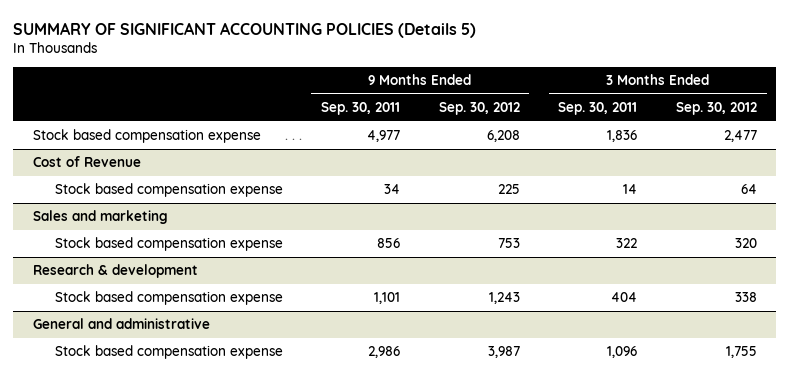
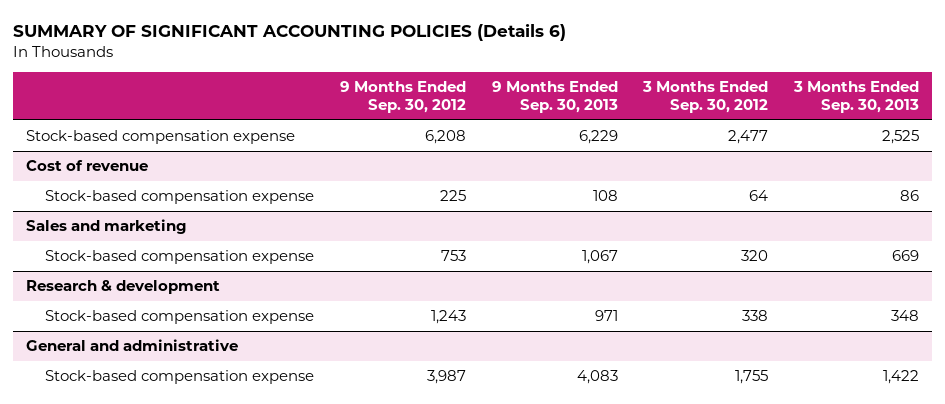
- SUMMARY OF SIGNIFICANT ACCOUNTING POLICIES (Details 5)
+ SUMMARY OF SIGNIFICANT ACCOUNTING POLICIES (Details 6)
- | 9 Months Ended Sep. 30, 2011 | 9 Months Ended Sep. 30, 2012 | 3 Months Ended Sep. 30, 2011 | 3 Months Ended Sep. 30, 2012
+ | 9 Months Ended Sep. 30, 2012 | 9 Months Ended Sep. 30, 2013 | 3 Months Ended Sep. 30, 2012 | 3 Months Ended Sep. 30, 2013
- Stock based compensation expense | 4,977 | 6,208 | 1,836 | 2,477
- Cost of Revenue
- Stock based compensation expense | 34 | 225 | 14 | 64
+ Stock-based compensation expense | 6,208 | 6,229 | 2,477 | 2,525
+ Cost of revenue
+ Stock-based compensation expense | 225 | 108 | 64 | 86
@ Sales and marketing
- Stock based compensation expense | 856 | 753 | 322 | 320
+ Stock-based compensation expense | 753 | 1,067 | 320 | 669
@ Research & development
- Stock based compensation expense | 1,101 | 1,243 | 404 | 338
+ Stock-based compensation expense | 1,243 | 971 | 338 | 348
@ General and administrative
- Stock based compensation expense | 2,986 | 3,987 | 1,096 | 1,755
+ Stock-based compensation expense | 3,987 | 4,083 | 1,755 | 1,422

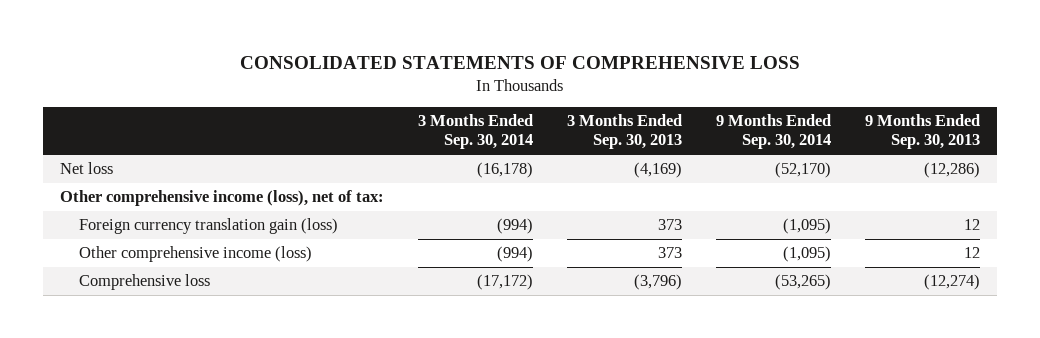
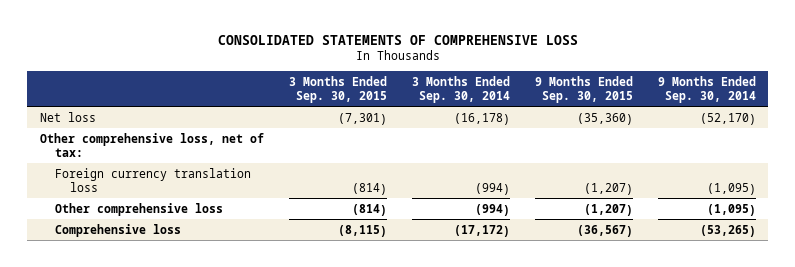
- | 3 Months Ended Sep. 30, 2014 | 3 Months Ended Sep. 30, 2013 | 9 Months Ended Sep. 30, 2014 | 9 Months Ended Sep. 30, 2013
+ | 3 Months Ended Sep. 30, 2015 | 3 Months Ended Sep. 30, 2014 | 9 Months Ended Sep. 30, 2015 | 9 Months Ended Sep. 30, 2014
- Other comprehensive income (loss), net of tax:
- Foreign currency translation gain (loss) | (994) | 373 | (1,095) | 12
- Other comprehensive income (loss) | (994) | 373 | (1,095) | 12
+ Other comprehensive loss, net of tax:
+ Foreign currency translation loss | (814) | (994) | (1,207) | (1,095)
+ Other comprehensive loss | (814) | (994) | (1,207) | (1,095)

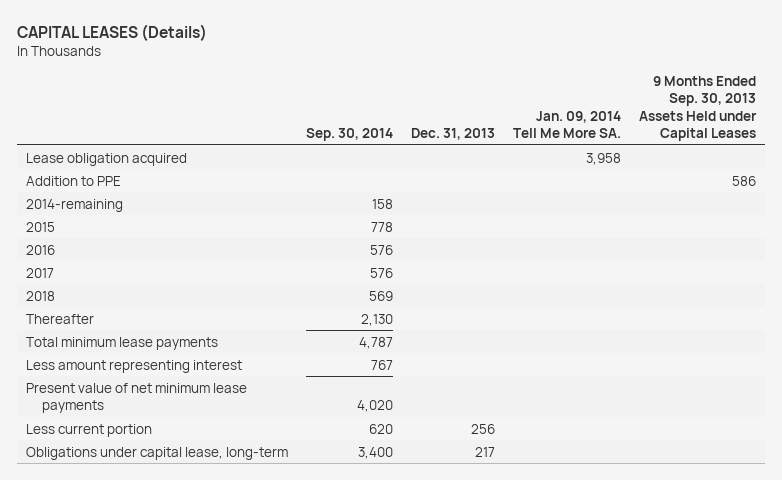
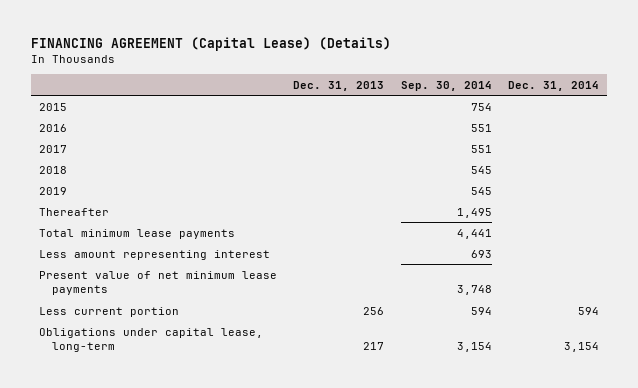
- CAPITAL LEASES (Details)
+ FINANCING AGREEMENT (Capital Lease) (Details)
- | Sep. 30, 2014 | Dec. 31, 2013 | Jan. 09, 2014 Tell Me More SA. | 9 Months Ended Sep. 30, 2013 Assets Held under Capital Leases
+ | Dec. 31, 2013 | Sep. 30, 2014 | Dec. 31, 2014
- Lease obligation acquired | | | 3,958 |
- Addition to PPE | | | | 586
- 2014-remaining | 158 | | |
- 2015 | 778 | | |
- 2016 | 576 | | |
- 2017 | 576 | | |
- 2018 | 569 | | |
- Thereafter | 2,130 | | |
- Total minimum lease payments | 4,787 | | |
- Less amount representing interest | 767 | | |
- Present value of net minimum lease payments | 4,020 | | |
- Less current portion | 620 | 256 | |
- Obligations under capital lease, long-term | 3,400 | 217 | |
+ 2015 | | 754 |
+ 2016 | | 551 |
+ 2017 | | 551 |
+ 2018 | | 545 |
+ 2019 | | 545 |
+ Thereafter | | 1,495 |
+ Total minimum lease payments | | 4,441 |
+ Less amount representing interest | | 693 |
+ Present value of net minimum lease payments | | 3,748 |
+ Less current portion | 256 | 594 | 594
+ Obligations under capital lease, long-term | 217 | 3,154 | 3,154

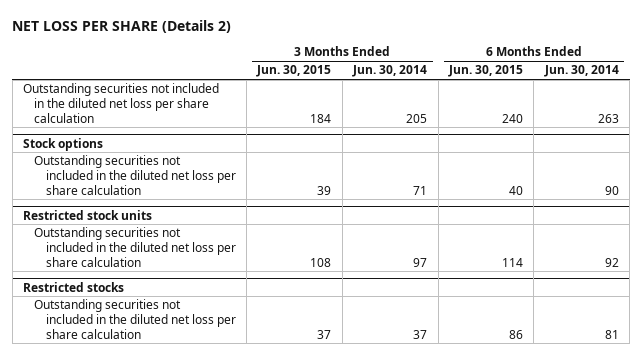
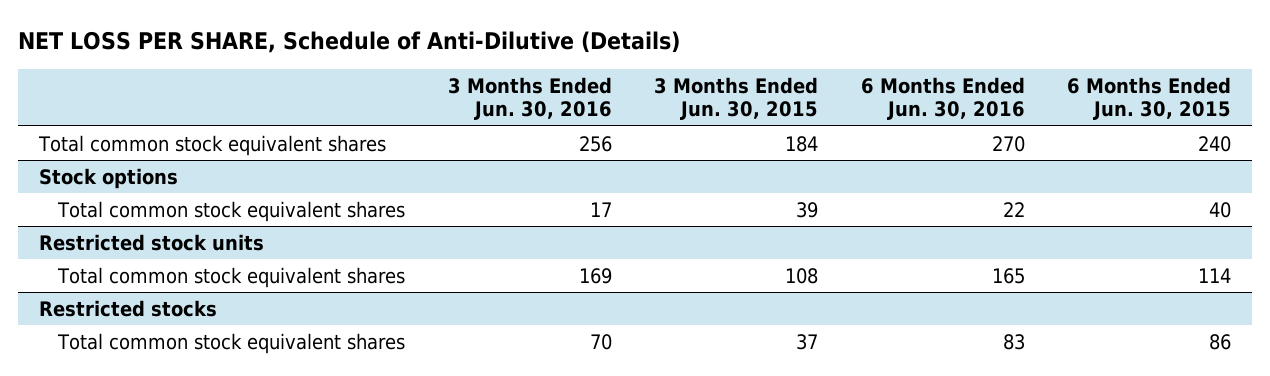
- NET LOSS PER SHARE (Details 2)
+ NET LOSS PER SHARE, Schedule of Anti-Dilutive (Details)
- | 3 Months Ended Jun. 30, 2015 | 3 Months Ended Jun. 30, 2014 | 6 Months Ended Jun. 30, 2015 | 6 Months Ended Jun. 30, 2014
+ | 3 Months Ended Jun. 30, 2016 | 3 Months Ended Jun. 30, 2015 | 6 Months Ended Jun. 30, 2016 | 6 Months Ended Jun. 30, 2015
- Outstanding securities not included in the diluted net loss per share calculation | 184 | 205 | 240 | 263
+ Total common stock equivalent shares | 256 | 184 | 270 | 240
@ Stock options
- Outstanding securities not included in the diluted net loss per share calculation | 39 | 71 | 40 | 90
+ Total common stock equivalent shares | 17 | 39 | 22 | 40
@ Restricted stock units
- Outstanding securities not included in the diluted net loss per share calculation | 108 | 97 | 114 | 92
+ Total common stock equivalent shares | 169 | 108 | 165 | 114
@ Restricted stocks
- Outstanding securities not included in the diluted net loss per share calculation | 37 | 37 | 86 | 81
+ Total common stock equivalent shares | 70 | 37 | 83 | 86

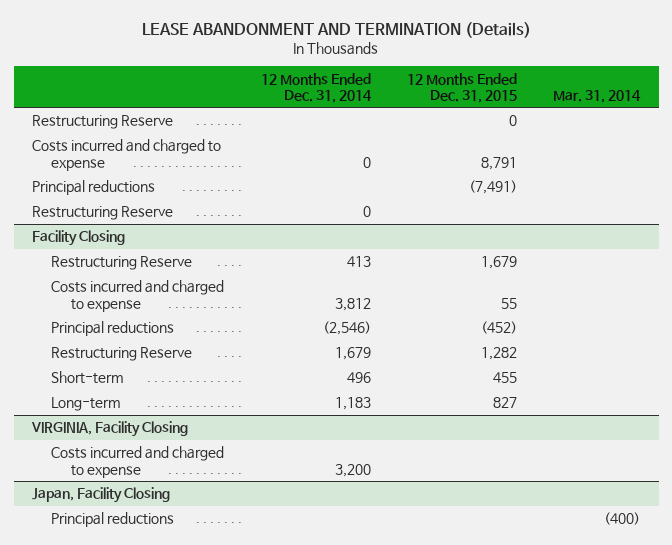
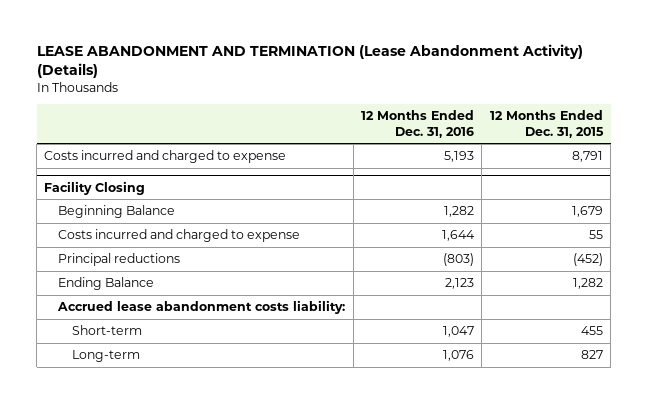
- LEASE ABANDONMENT AND TERMINATION (Details)
+ LEASE ABANDONMENT AND TERMINATION (Lease Abandonment Activity) (Details)
- | 12 Months Ended Dec. 31, 2014 | 12 Months Ended Dec. 31, 2015 | Mar. 31, 2014
+ | 12 Months Ended Dec. 31, 2016 | 12 Months Ended Dec. 31, 2015
- Restructuring Reserve | | 0 |
- Principal reductions | | (7,491) |
- Restructuring Reserve | 0 | |
@ Facility Closing
- Restructuring Reserve | 413 | 1,679 |
+ Beginning Balance | 1,282 | 1,679
- Restructuring Reserve | 1,679 | 1,282 |
+ Ending Balance | 2,123 | 1,282
+ Accrued lease abandonment costs liability:
- VIRGINIA, Facility Closing
- Costs incurred and charged to expense | 3,200 | |
- Japan, Facility Closing
- Principal reductions | | | (400)

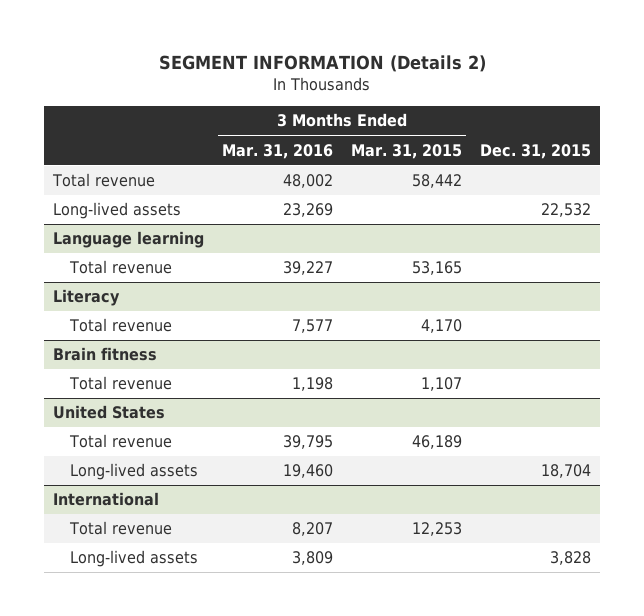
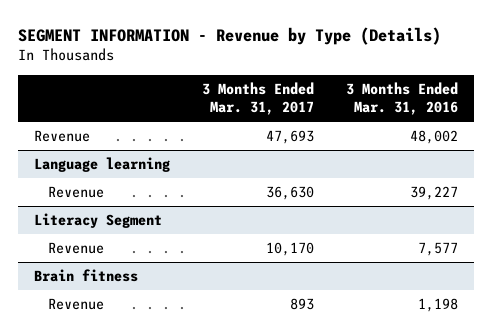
- SEGMENT INFORMATION (Details 2)
+ SEGMENT INFORMATION - Revenue by Type (Details)
- | 3 Months Ended Mar. 31, 2016 | 3 Months Ended Mar. 31, 2015 | Dec. 31, 2015
+ | 3 Months Ended Mar. 31, 2017 | 3 Months Ended Mar. 31, 2016
- Total revenue | 48,002 | 58,442 |
- Long-lived assets | 23,269 | | 22,532
+ Revenue | 47,693 | 48,002
@ Language learning
- Total revenue | 39,227 | 53,165 |
- Literacy
- Total revenue | 7,577 | 4,170 |
@ Language learning
+ Revenue | 36,630 | 39,227
+ Literacy Segment
+ Revenue | 10,170 | 7,577
@ Brain fitness
- Total revenue | 1,198 | 1,107 |
- United States
- Total revenue | 39,795 | 46,189 |
- Long-lived assets | 19,460 | | 18,704
- International
- Total revenue | 8,207 | 12,253 |
- Long-lived assets | 3,809 | | 3,828
@ Brain fitness
+ Revenue | 893 | 1,198

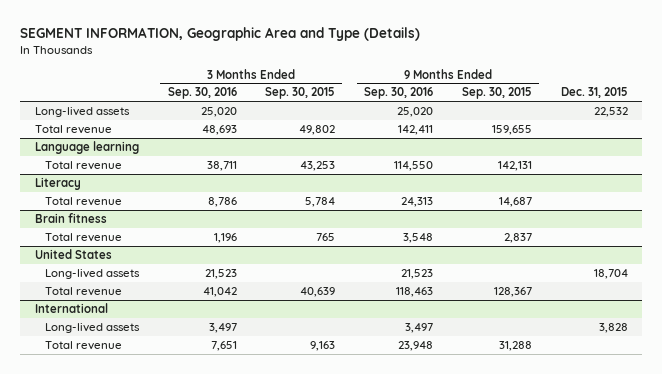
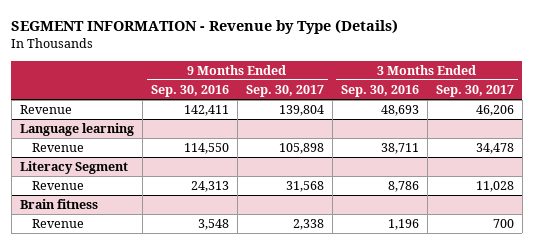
- SEGMENT INFORMATION, Geographic Area and Type (Details)
+ SEGMENT INFORMATION - Revenue by Type (Details)
- | 3 Months Ended Sep. 30, 2016 | 3 Months Ended Sep. 30, 2015 | 9 Months Ended Sep. 30, 2016 | 9 Months Ended Sep. 30, 2015 | Dec. 31, 2015
+ | 9 Months Ended Sep. 30, 2016 | 9 Months Ended Sep. 30, 2017 | 3 Months Ended Sep. 30, 2016 | 3 Months Ended Sep. 30, 2017
- Long-lived assets | 25,020 | | 25,020 | | 22,532
- Total revenue | 48,693 | 49,802 | 142,411 | 159,655 |
+ Revenue | 142,411 | 139,804 | 48,693 | 46,206
@ Language learning
- Total revenue | 38,711 | 43,253 | 114,550 | 142,131 |
- Literacy
- Total revenue | 8,786 | 5,784 | 24,313 | 14,687 |
@ Language learning
+ Revenue | 114,550 | 105,898 | 38,711 | 34,478
+ Literacy Segment
+ Revenue | 24,313 | 31,568 | 8,786 | 11,028
@ Brain fitness
- Total revenue | 1,196 | 765 | 3,548 | 2,837 |
- United States
- Long-lived assets | 21,523 | | 21,523 | | 18,704
- Total revenue | 41,042 | 40,639 | 118,463 | 128,367 |
- International
- Long-lived assets | 3,497 | | 3,497 | | 3,828
- Total revenue | 7,651 | 9,163 | 23,948 | 31,288 |
@ Brain fitness
+ Revenue | 3,548 | 2,338 | 1,196 | 700

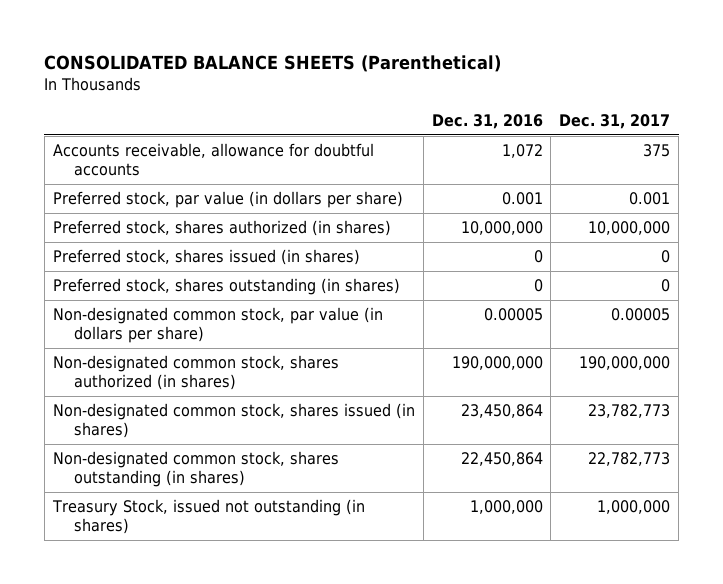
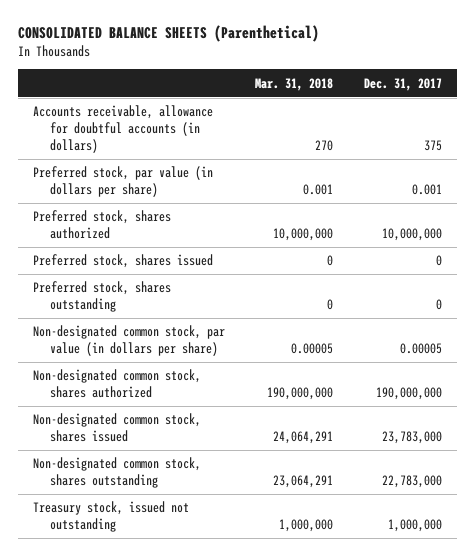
- | Dec. 31, 2016 | Dec. 31, 2017
+ | Mar. 31, 2018 | Dec. 31, 2017
- Accounts receivable, allowance for doubtful accounts | 1,072 | 375
+ Accounts receivable, allowance for doubtful accounts (in dollars) | 270 | 375
- Preferred stock, shares authorized (in shares) | 10,000,000 | 10,000,000
- Preferred stock, shares issued (in shares) | 0 | 0
- Preferred stock, shares outstanding (in shares) | 0 | 0
+ Preferred stock, shares authorized | 10,000,000 | 10,000,000
+ Preferred stock, shares issued | 0 | 0
+ Preferred stock, shares outstanding | 0 | 0
- Non-designated common stock, shares authorized (in shares) | 190,000,000 | 190,000,000
- Non-designated common stock, shares issued (in shares) | 23,450,864 | 23,782,773
- Non-designated common stock, shares outstanding (in shares) | 22,450,864 | 22,782,773
- Treasury Stock, issued not outstanding (in shares) | 1,000,000 | 1,000,000
+ Non-designated common stock, shares authorized | 190,000,000 | 190,000,000
+ Non-designated common stock, shares issued | 24,064,291 | 23,783,000
+ Non-designated common stock, shares outstanding | 23,064,291 | 22,783,000
+ Treasury stock, issued not outstanding | 1,000,000 | 1,000,000

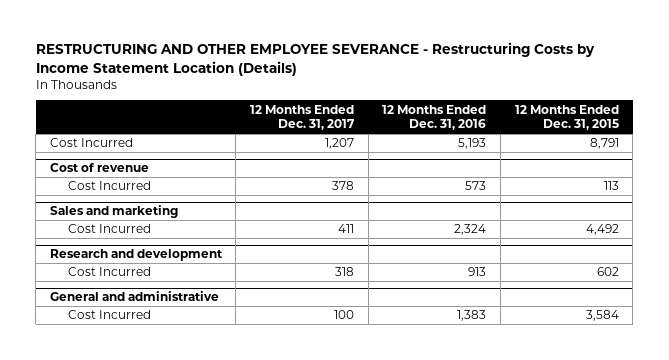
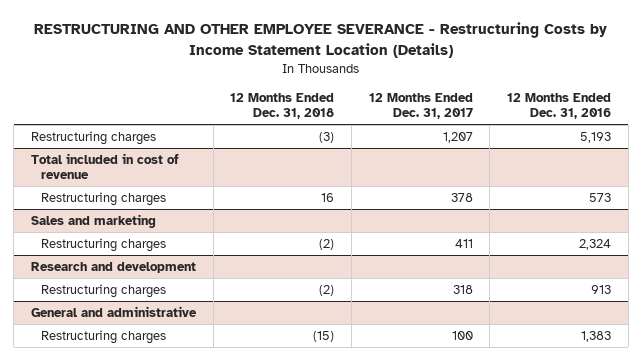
- | 12 Months Ended Dec. 31, 2017 | 12 Months Ended Dec. 31, 2016 | 12 Months Ended Dec. 31, 2015
+ | 12 Months Ended Dec. 31, 2018 | 12 Months Ended Dec. 31, 2017 | 12 Months Ended Dec. 31, 2016
- Cost Incurred | 1,207 | 5,193 | 8,791
- Cost of revenue
- Cost Incurred | 378 | 573 | 113
+ Restructuring charges | (3) | 1,207 | 5,193
+ Total included in cost of revenue
+ Restructuring charges | 16 | 378 | 573
@ Sales and marketing
- Cost Incurred | 411 | 2,324 | 4,492
+ Restructuring charges | (2) | 411 | 2,324
@ Research and development
- Cost Incurred | 318 | 913 | 602
+ Restructuring charges | (2) | 318 | 913
@ General and administrative
- Cost Incurred | 100 | 1,383 | 3,584
+ Restructuring charges | (15) | 100 | 1,383

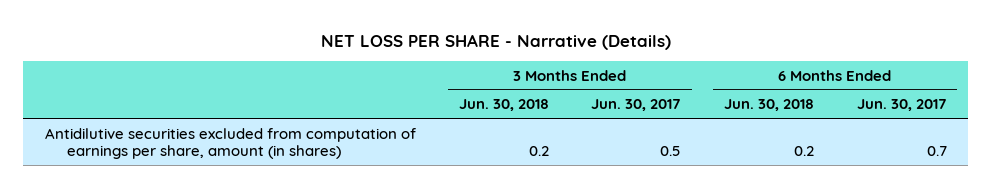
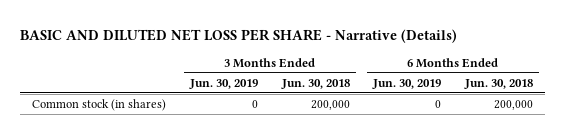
- NET LOSS PER SHARE - Narrative (Details)
+ BASIC AND DILUTED NET LOSS PER SHARE - Narrative (Details)
- | 3 Months Ended Jun. 30, 2018 | 3 Months Ended Jun. 30, 2017 | 6 Months Ended Jun. 30, 2018 | 6 Months Ended Jun. 30, 2017
+ | 3 Months Ended Jun. 30, 2019 | 3 Months Ended Jun. 30, 2018 | 6 Months Ended Jun. 30, 2019 | 6 Months Ended Jun. 30, 2018
- Antidilutive securities excluded from computation of earnings per share, amount (in shares) | 0.2 | 0.5 | 0.2 | 0.7
+ Common stock (in shares) | 0 | 200,000 | 0 | 200,000

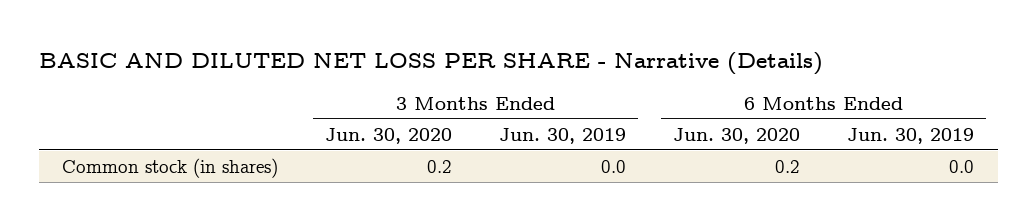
- | 3 Months Ended Jun. 30, 2019 | 3 Months Ended Jun. 30, 2018 | 6 Months Ended Jun. 30, 2019 | 6 Months Ended Jun. 30, 2018
+ | 3 Months Ended Jun. 30, 2020 | 3 Months Ended Jun. 30, 2019 | 6 Months Ended Jun. 30, 2020 | 6 Months Ended Jun. 30, 2019
- Common stock (in shares) | 0 | 200,000 | 0 | 200,000
+ Common stock (in shares) | 0.2 | 0.0 | 0.2 | 0.0

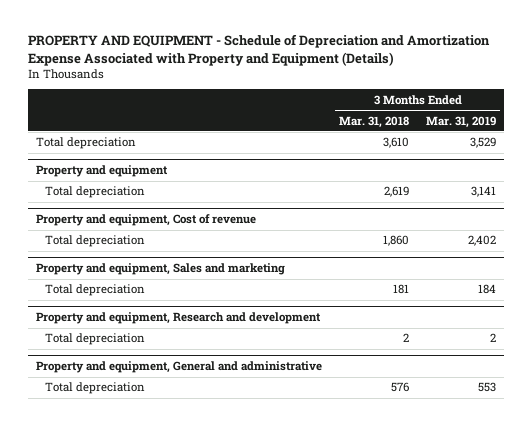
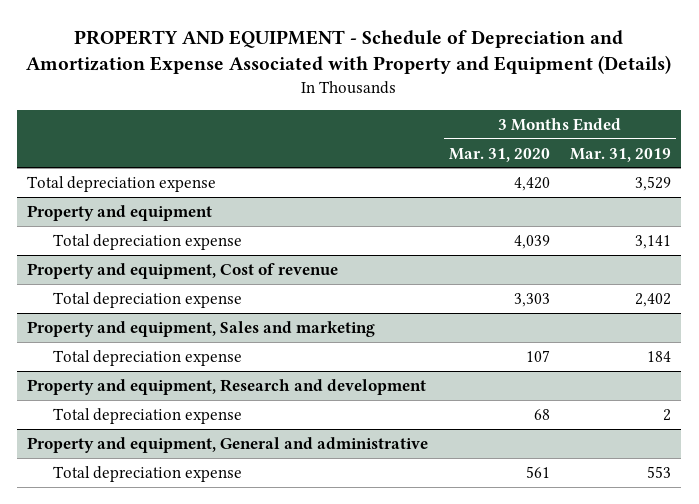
- | 3 Months Ended Mar. 31, 2018 | 3 Months Ended Mar. 31, 2019
+ | 3 Months Ended Mar. 31, 2020 | 3 Months Ended Mar. 31, 2019
- Total depreciation | 3,610 | 3,529
+ Total depreciation expense | 4,420 | 3,529
@ Property and equipment
- Total depreciation | 2,619 | 3,141
+ Total depreciation expense | 4,039 | 3,141
@ Property and equipment, Cost of revenue
- Total depreciation | 1,860 | 2,402
+ Total depreciation expense | 3,303 | 2,402
@ Property and equipment, Sales and marketing
- Total depreciation | 181 | 184
+ Total depreciation expense | 107 | 184
@ Property and equipment, Research and development
- Total depreciation | 2 | 2
+ Total depreciation expense | 68 | 2
@ Property and equipment, General and administrative
- Total depreciation | 576 | 553
+ Total depreciation expense | 561 | 553

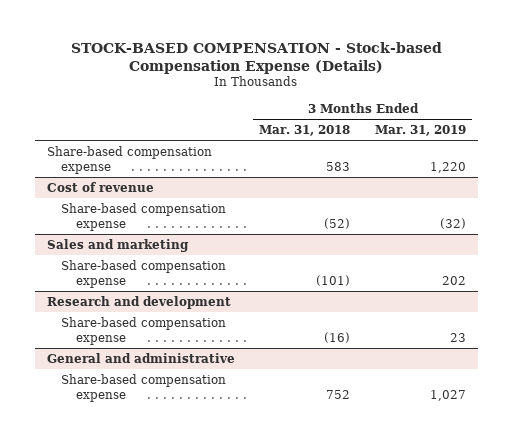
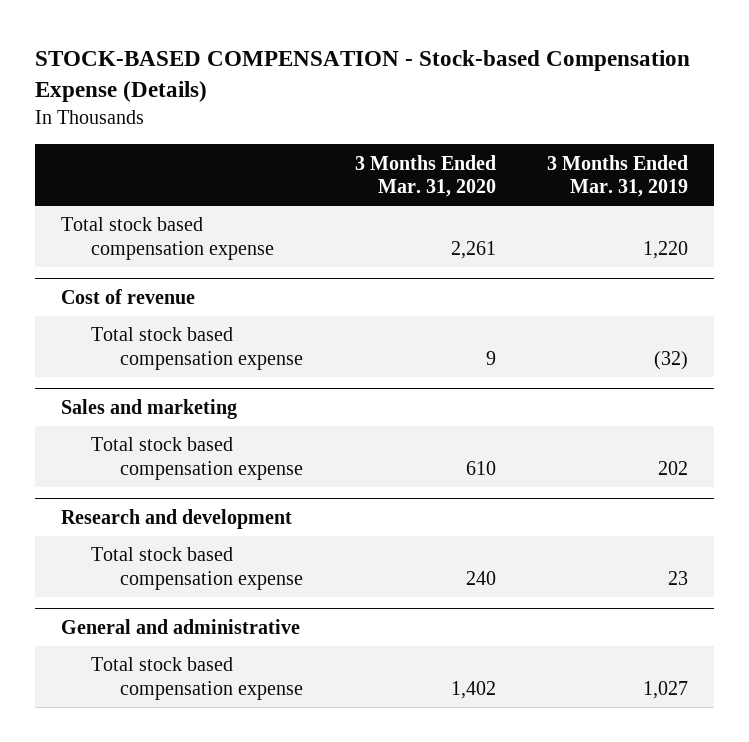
- | 3 Months Ended Mar. 31, 2018 | 3 Months Ended Mar. 31, 2019
+ | 3 Months Ended Mar. 31, 2020 | 3 Months Ended Mar. 31, 2019
- Share-based compensation expense | 583 | 1,220
+ Total stock based compensation expense | 2,261 | 1,220
@ Cost of revenue
- Share-based compensation expense | (52) | (32)
+ Total stock based compensation expense | 9 | (32)
@ Sales and marketing
- Share-based compensation expense | (101) | 202
+ Total stock based compensation expense | 610 | 202
@ Research and development
- Share-based compensation expense | (16) | 23
+ Total stock based compensation expense | 240 | 23
@ General and administrative
- Share-based compensation expense | 752 | 1,027
+ Total stock based compensation expense | 1,402 | 1,027

